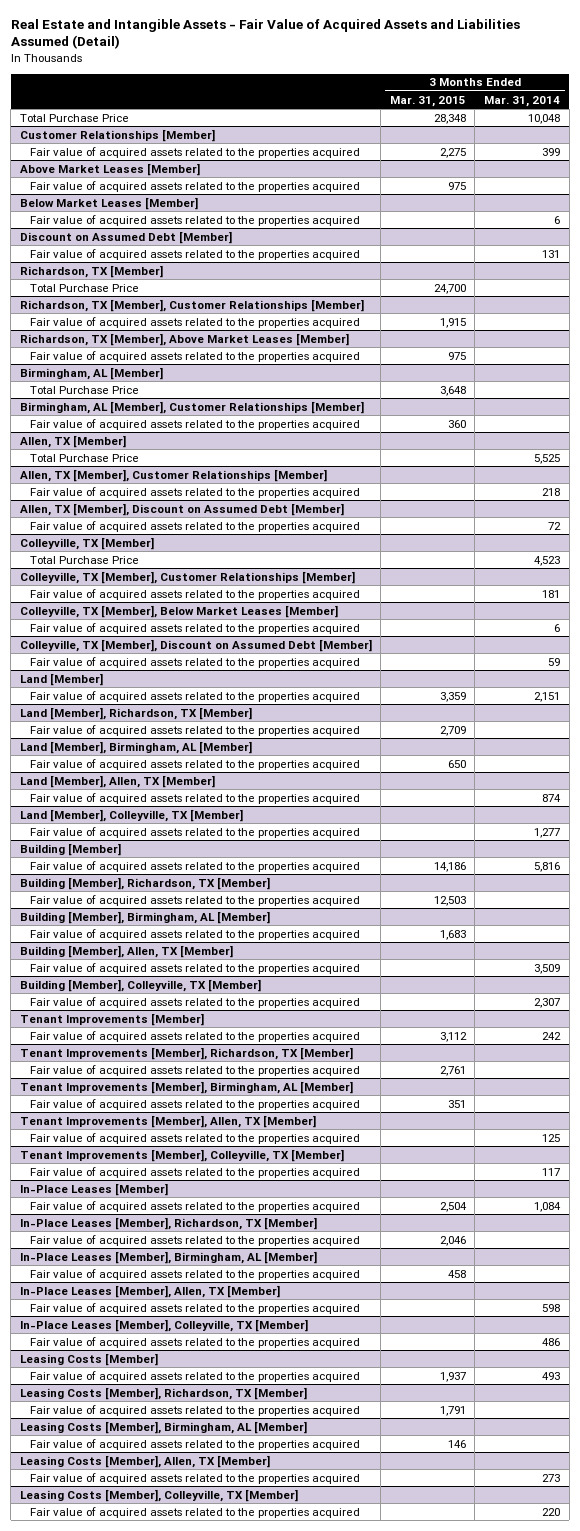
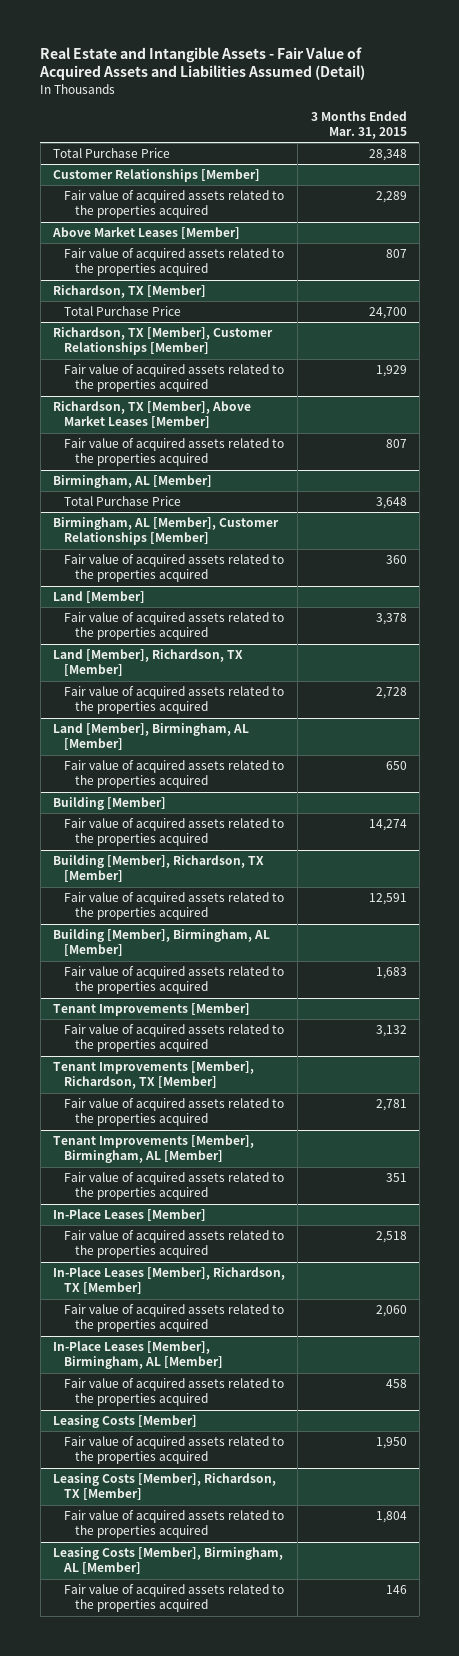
- | 3 Months Ended Mar. 31, 2015 | 3 Months Ended Mar. 31, 2014
+ | 3 Months Ended Mar. 31, 2015
@ Customer Relationships [Member]
- Fair value of acquired assets related to the properties acquired | 2,275 | 399
+ Fair value of acquired assets related to the properties acquired | 2,289
@ Above Market Leases [Member]
- Fair value of acquired assets related to the properties acquired | 975 |
- Below Market Leases [Member]
- Fair value of acquired assets related to the properties acquired | | 6
- Discount on Assumed Debt [Member]
- Fair value of acquired assets related to the properties acquired | | 131
@ Above Market Leases [Member]
+ Fair value of acquired assets related to the properties acquired | 807
@ Richardson, TX [Member], Customer Relationships [Member]
- Fair value of acquired assets related to the properties acquired | 1,915 |
+ Fair value of acquired assets related to the properties acquired | 1,929
@ Richardson, TX [Member], Above Market Leases [Member]
- Fair value of acquired assets related to the properties acquired | 975 |
+ Fair value of acquired assets related to the properties acquired | 807
- Allen, TX [Member]
- Total Purchase Price | | 5,525
- Allen, TX [Member], Customer Relationships [Member]
- Fair value of acquired assets related to the properties acquired | | 218
- Allen, TX [Member], Discount on Assumed Debt [Member]
- Fair value of acquired assets related to the properties acquired | | 72
- Colleyville, TX [Member]
- Total Purchase Price | | 4,523
- Colleyville, TX [Member], Customer Relationships [Member]
- Fair value of acquired assets related to the properties acquired | | 181
- Colleyville, TX [Member], Below Market Leases [Member]
- Fair value of acquired assets related to the properties acquired | | 6
- Colleyville, TX [Member], Discount on Assumed Debt [Member]
- Fair value of acquired assets related to the properties acquired | | 59
@ Land [Member]
- Fair value of acquired assets related to the properties acquired | 3,359 | 2,151
+ Fair value of acquired assets related to the properties acquired | 3,378
@ Land [Member], Richardson, TX [Member]
- Fair value of acquired assets related to the properties acquired | 2,709 |
+ Fair value of acquired assets related to the properties acquired | 2,728
- Land [Member], Allen, TX [Member]
- Fair value of acquired assets related to the properties acquired | | 874
- Land [Member], Colleyville, TX [Member]
- Fair value of acquired assets related to the properties acquired | | 1,277
@ Building [Member]
- Fair value of acquired assets related to the properties acquired | 14,186 | 5,816
+ Fair value of acquired assets related to the properties acquired | 14,274
@ Building [Member], Richardson, TX [Member]
- Fair value of acquired assets related to the properties acquired | 12,503 |
+ Fair value of acquired assets related to the properties acquired | 12,591
- Building [Member], Allen, TX [Member]
- Fair value of acquired assets related to the properties acquired | | 3,509
- Building [Member], Colleyville, TX [Member]
- Fair value of acquired assets related to the properties acquired | | 2,307
@ Tenant Improvements [Member]
- Fair value of acquired assets related to the properties acquired | 3,112 | 242
+ Fair value of acquired assets related to the properties acquired | 3,132
@ Tenant Improvements [Member], Richardson, TX [Member]
- Fair value of acquired assets related to the properties acquired | 2,761 |
+ Fair value of acquired assets related to the properties acquired | 2,781
- Tenant Improvements [Member], Allen, TX [Member]
- Fair value of acquired assets related to the properties acquired | | 125
- Tenant Improvements [Member], Colleyville, TX [Member]
- Fair value of acquired assets related to the properties acquired | | 117
@ In-Place Leases [Member]
- Fair value of acquired assets related to the properties acquired | 2,504 | 1,084
+ Fair value of acquired assets related to the properties acquired | 2,518
@ In-Place Leases [Member], Richardson, TX [Member]
- Fair value of acquired assets related to the properties acquired | 2,046 |
+ Fair value of acquired assets related to the properties acquired | 2,060
- In-Place Leases [Member], Allen, TX [Member]
- Fair value of acquired assets related to the properties acquired | | 598
- In-Place Leases [Member], Colleyville, TX [Member]
- Fair value of acquired assets related to the properties acquired | | 486
@ Leasing Costs [Member]
- Fair value of acquired assets related to the properties acquired | 1,937 | 493
+ Fair value of acquired assets related to the properties acquired | 1,950
@ Leasing Costs [Member], Richardson, TX [Member]
- Fair value of acquired assets related to the properties acquired | 1,791 |
+ Fair value of acquired assets related to the properties acquired | 1,804
- Leasing Costs [Member], Allen, TX [Member]
- Fair value of acquired assets related to the properties acquired | | 273
- Leasing Costs [Member], Colleyville, TX [Member]
- Fair value of acquired assets related to the properties acquired | | 220

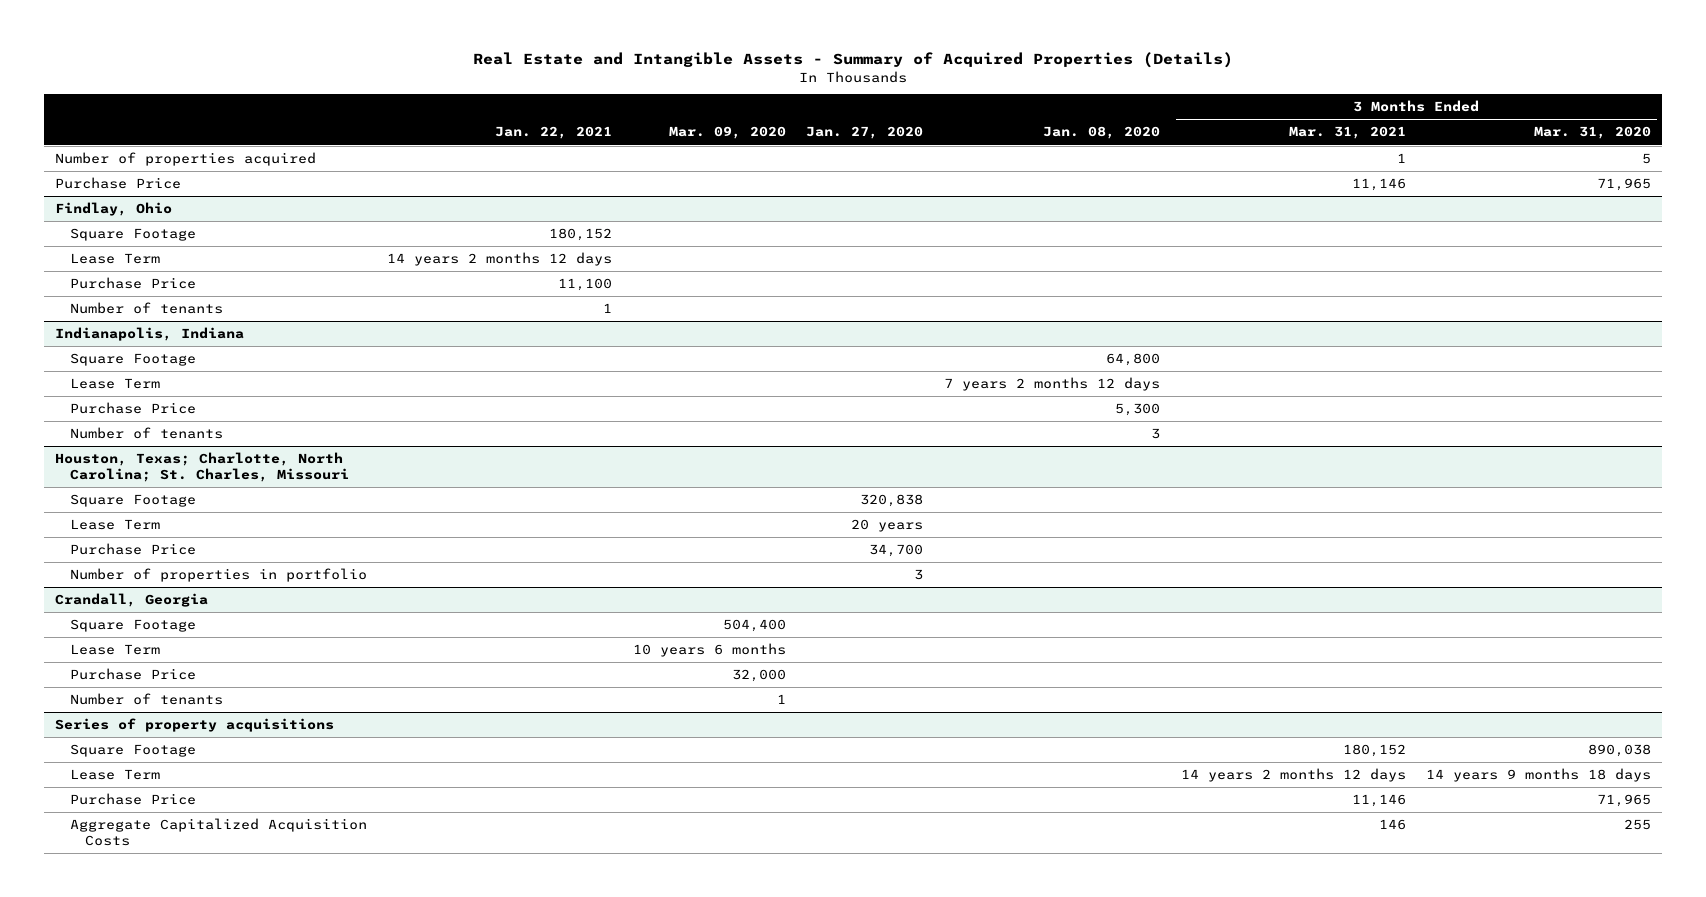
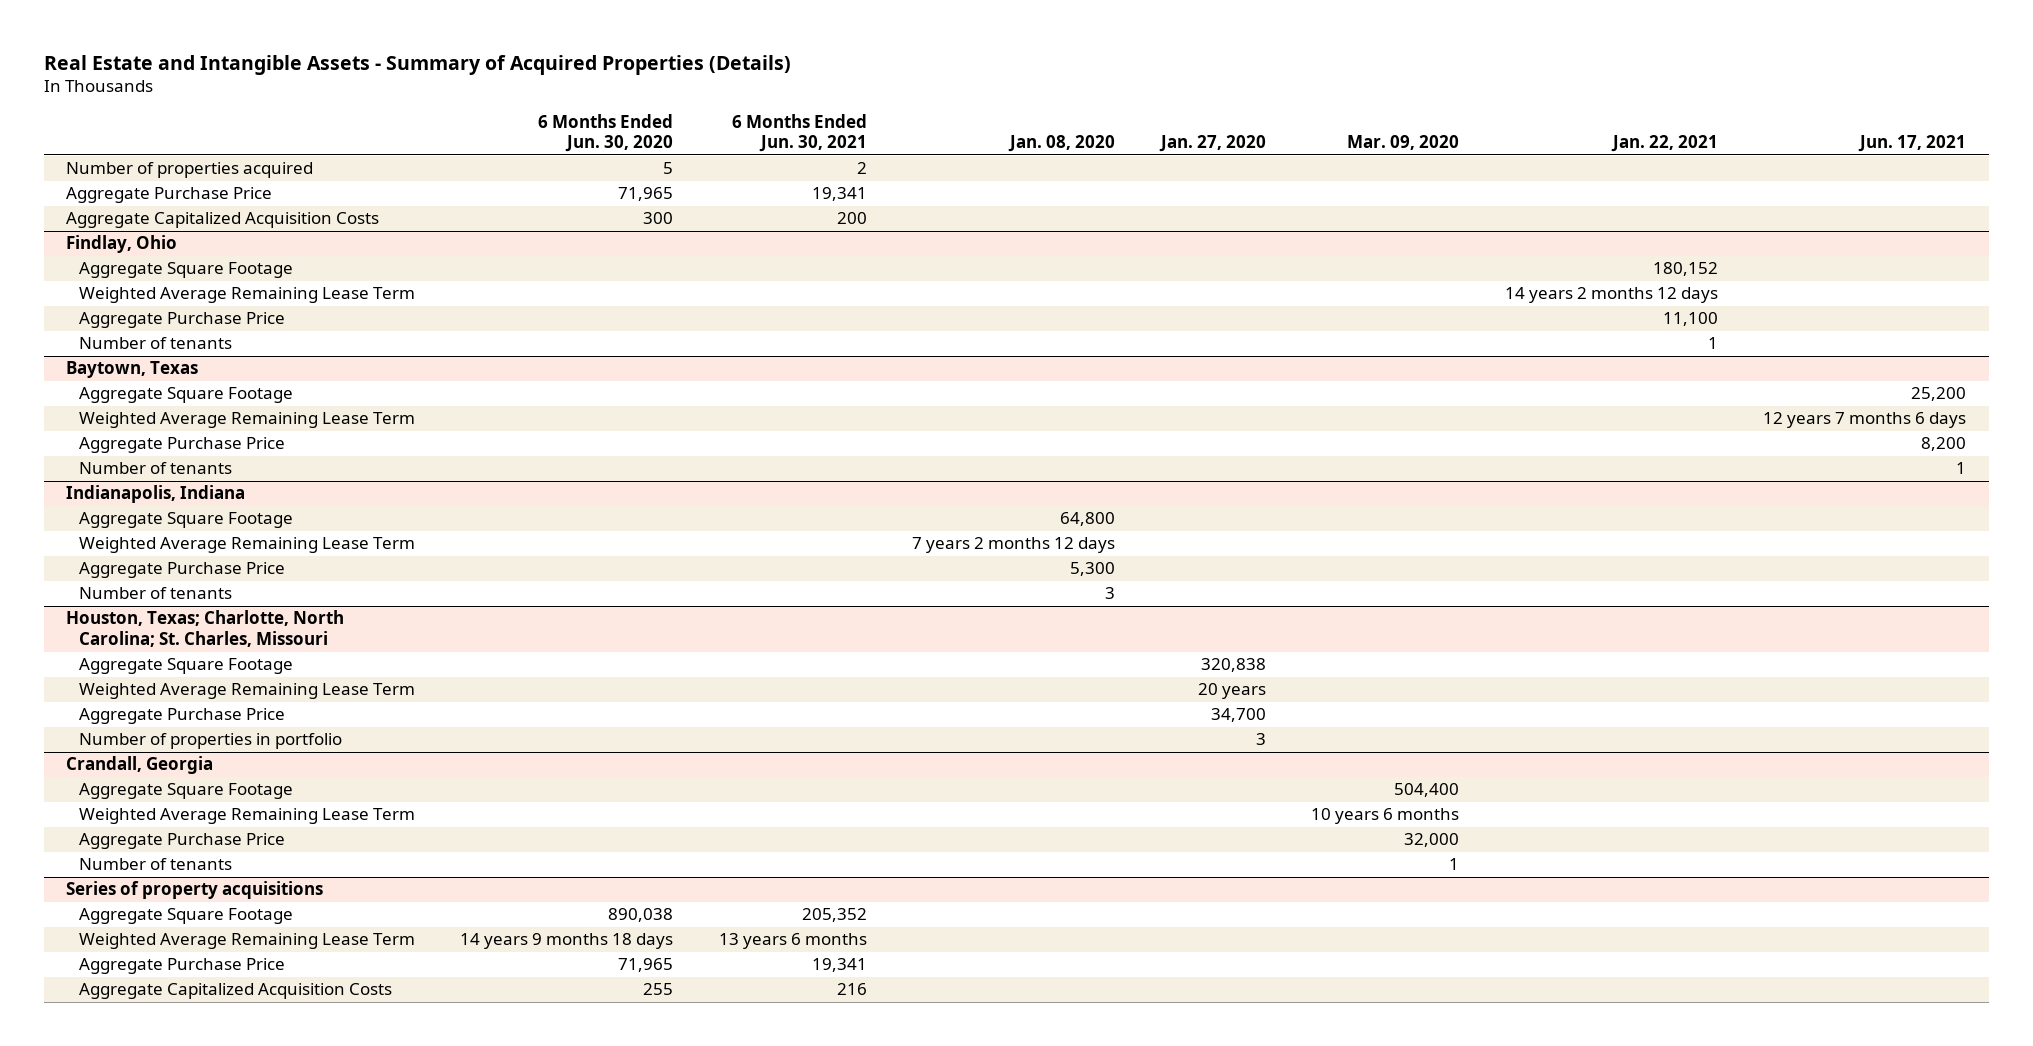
- | Jan. 22, 2021 | Mar. 09, 2020 | Jan. 27, 2020 | Jan. 08, 2020 | 3 Months Ended Mar. 31, 2021 | 3 Months Ended Mar. 31, 2020
+ | 6 Months Ended Jun. 30, 2020 | 6 Months Ended Jun. 30, 2021 | Jan. 08, 2020 | Jan. 27, 2020 | Mar. 09, 2020 | Jan. 22, 2021 | Jun. 17, 2021
- Purchase Price | | | | | 11,146 | 71,965
+ Aggregate Purchase Price | 71,965 | 19,341 | | | | |
+ Aggregate Capitalized Acquisition Costs | 300 | 200 | | | | |
@ Findlay, Ohio
- Square Footage | 180,152 | | | | |
- Lease Term | 14 years 2 months 12 days | | | | |
- Purchase Price | 11,100 | | | | |
+ Aggregate Square Footage | | | | | | 180,152 |
+ Weighted Average Remaining Lease Term | | | | | | 14 years 2 months 12 days |
+ Aggregate Purchase Price | | | | | | 11,100 |
+ Baytown, Texas
+ Aggregate Square Footage | | | | | | | 25,200
+ Weighted Average Remaining Lease Term | | | | | | | 12 years 7 months 6 days
+ Aggregate Purchase Price | | | | | | | 8,200
+ Number of tenants | | | | | | | 1
@ Indianapolis, Indiana
- Square Footage | | | | 64,800 | |
- Lease Term | | | | 7 years 2 months 12 days | |
- Purchase Price | | | | 5,300 | |
+ Aggregate Square Footage | | | 64,800 | | | |
+ Weighted Average Remaining Lease Term | | | 7 years 2 months 12 days | | | |
+ Aggregate Purchase Price | | | 5,300 | | | |
@ Houston, Texas; Charlotte, North Carolina; St. Charles, Missouri
- Square Footage | | | 320,838 | | |
- Lease Term | | | 20 years | | |
- Purchase Price | | | 34,700 | | |
+ Aggregate Square Footage | | | | 320,838 | | |
+ Weighted Average Remaining Lease Term | | | | 20 years | | |
+ Aggregate Purchase Price | | | | 34,700 | | |
@ Crandall, Georgia
- Square Footage | | 504,400 | | | |
- Lease Term | | 10 years 6 months | | | |
- Purchase Price | | 32,000 | | | |
+ Aggregate Square Footage | | | | | 504,400 | |
+ Weighted Average Remaining Lease Term | | | | | 10 years 6 months | |
+ Aggregate Purchase Price | | | | | 32,000 | |
@ Series of property acquisitions
- Square Footage | | | | | 180,152 | 890,038
- Lease Term | | | | | 14 years 2 months 12 days | 14 years 9 months 18 days
- Purchase Price | | | | | 11,146 | 71,965
+ Aggregate Square Footage | 890,038 | 205,352 | | | | |
+ Weighted Average Remaining Lease Term | 14 years 9 months 18 days | 13 years 6 months | | | | |
+ Aggregate Purchase Price | 71,965 | 19,341 | | | | |

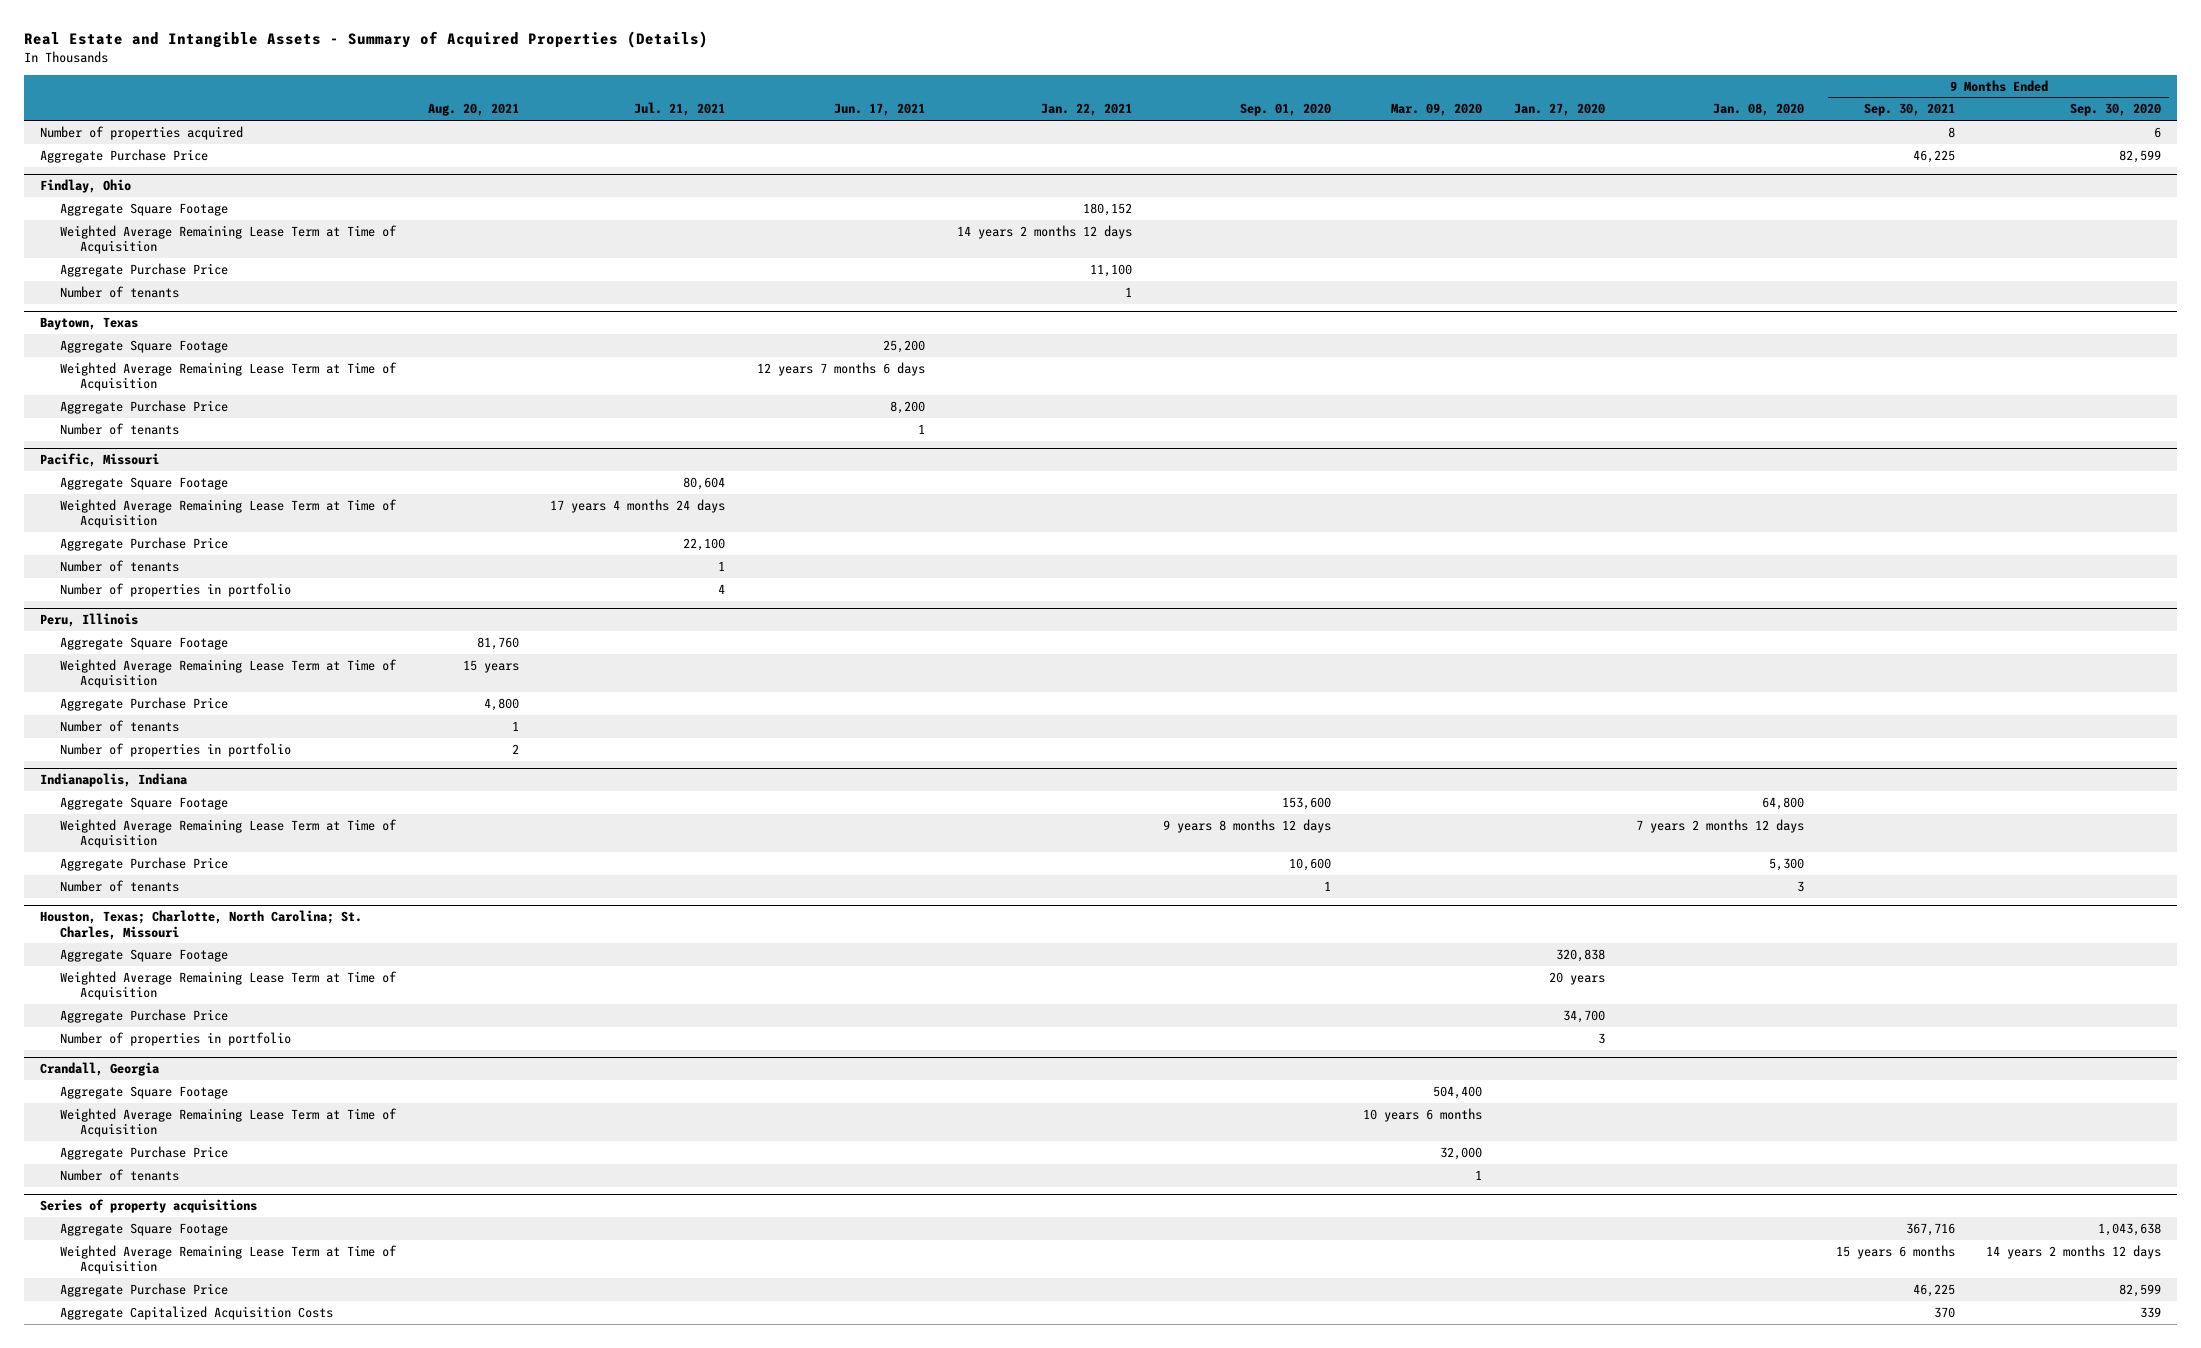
- | 6 Months Ended Jun. 30, 2020 | 6 Months Ended Jun. 30, 2021 | Jan. 08, 2020 | Jan. 27, 2020 | Mar. 09, 2020 | Jan. 22, 2021 | Jun. 17, 2021
+ | Aug. 20, 2021 | Jul. 21, 2021 | Jun. 17, 2021 | Jan. 22, 2021 | Sep. 01, 2020 | Mar. 09, 2020 | Jan. 27, 2020 | Jan. 08, 2020 | 9 Months Ended Sep. 30, 2021 | 9 Months Ended Sep. 30, 2020
- Aggregate Capitalized Acquisition Costs | 300 | 200 | | | | |
@ Findlay, Ohio
- Weighted Average Remaining Lease Term | | | | | | 14 years 2 months 12 days |
+ Weighted Average Remaining Lease Term at Time of Acquisition | | | | 14 years 2 months 12 days | | | | | |
@ Baytown, Texas
- Weighted Average Remaining Lease Term | | | | | | | 12 years 7 months 6 days
+ Weighted Average Remaining Lease Term at Time of Acquisition | | | 12 years 7 months 6 days | | | | | | |
+ Pacific, Missouri
+ Aggregate Square Footage | | 80,604 | | | | | | | |
+ Weighted Average Remaining Lease Term at Time of Acquisition | | 17 years 4 months 24 days | | | | | | | |
+ Aggregate Purchase Price | | 22,100 | | | | | | | |
+ Number of tenants | | 1 | | | | | | | |
+ Number of properties in portfolio | | 4 | | | | | | | |
+ Peru, Illinois
+ Aggregate Square Footage | 81,760 | | | | | | | | |
+ Weighted Average Remaining Lease Term at Time of Acquisition | 15 years | | | | | | | | |
+ Aggregate Purchase Price | 4,800 | | | | | | | | |
+ Number of tenants | 1 | | | | | | | | |
+ Number of properties in portfolio | 2 | | | | | | | | |
@ Indianapolis, Indiana
- Weighted Average Remaining Lease Term | | | 7 years 2 months 12 days | | | |
+ Weighted Average Remaining Lease Term at Time of Acquisition | | | | | 9 years 8 months 12 days | | | 7 years 2 months 12 days | |
@ Houston, Texas; Charlotte, North Carolina; St. Charles, Missouri
- Weighted Average Remaining Lease Term | | | | 20 years | | |
+ Weighted Average Remaining Lease Term at Time of Acquisition | | | | | | | 20 years | | |
@ Crandall, Georgia
- Weighted Average Remaining Lease Term | | | | | 10 years 6 months | |
+ Weighted Average Remaining Lease Term at Time of Acquisition | | | | | | 10 years 6 months | | | |
@ Series of property acquisitions
- Weighted Average Remaining Lease Term | 14 years 9 months 18 days | 13 years 6 months | | | | |
+ Weighted Average Remaining Lease Term at Time of Acquisition | | | | | | | | | 15 years 6 months | 14 years 2 months 12 days

